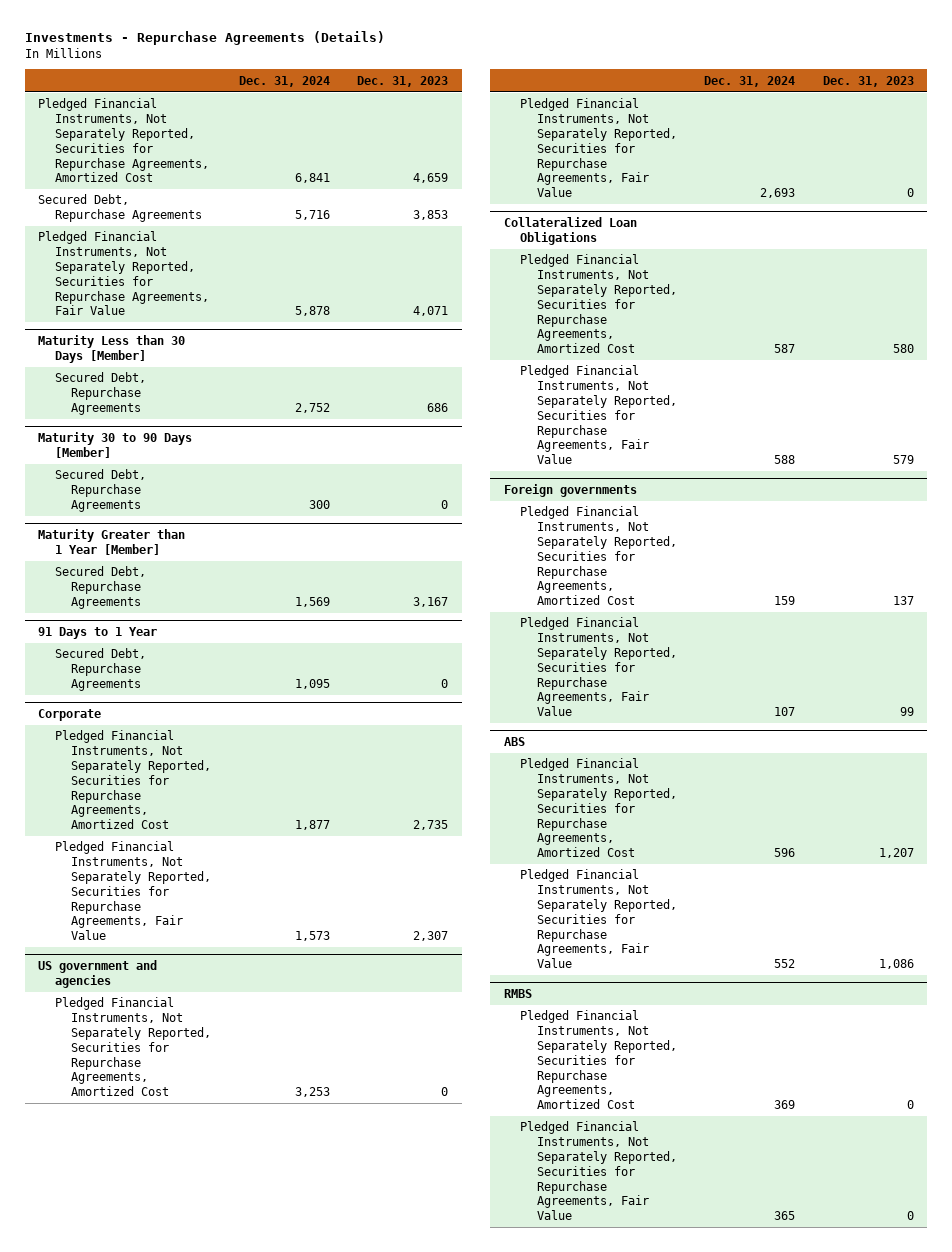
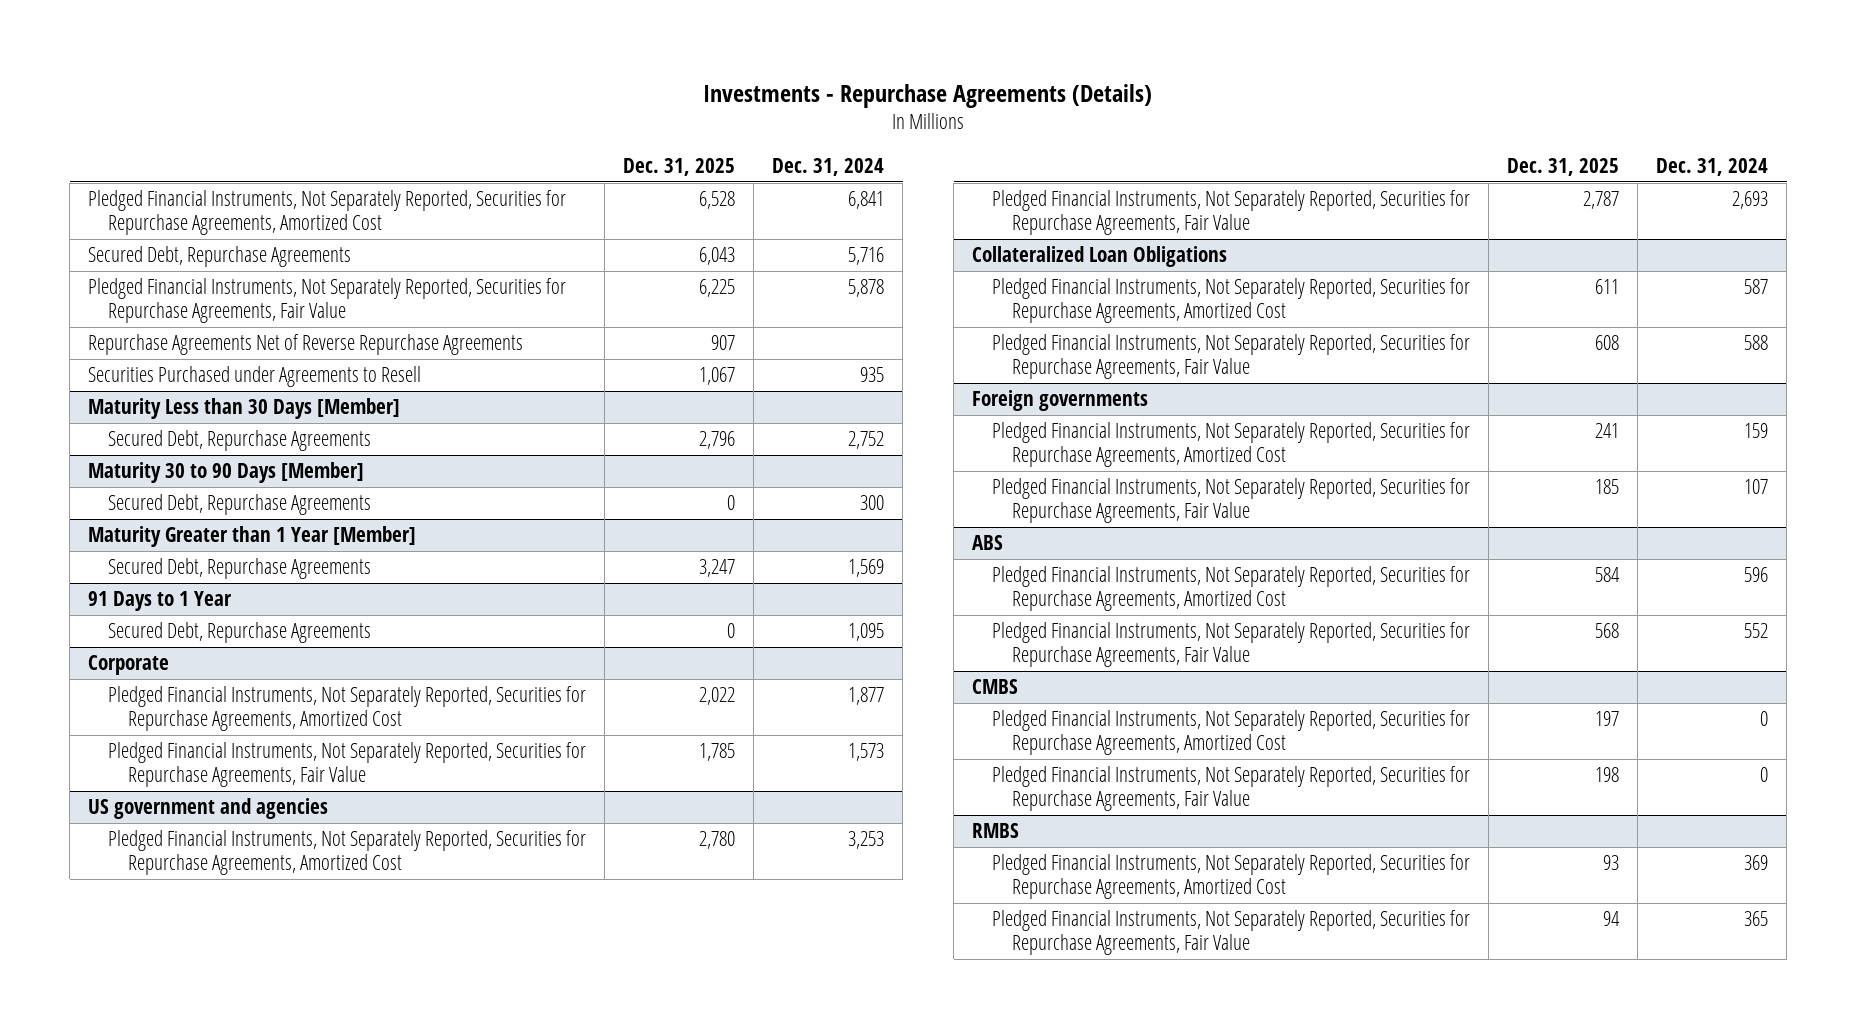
- | Dec. 31, 2024 | Dec. 31, 2023
+ | Dec. 31, 2025 | Dec. 31, 2024
+ Repurchase Agreements Net of Reverse Repurchase Agreements | 907 |
+ Securities Purchased under Agreements to Resell | 1,067 | 935
+ CMBS
+ Pledged Financial Instruments, Not Separately Reported, Securities for Repurchase Agreements, Amortized Cost | 197 | 0
+ Pledged Financial Instruments, Not Separately Reported, Securities for Repurchase Agreements, Fair Value | 198 | 0

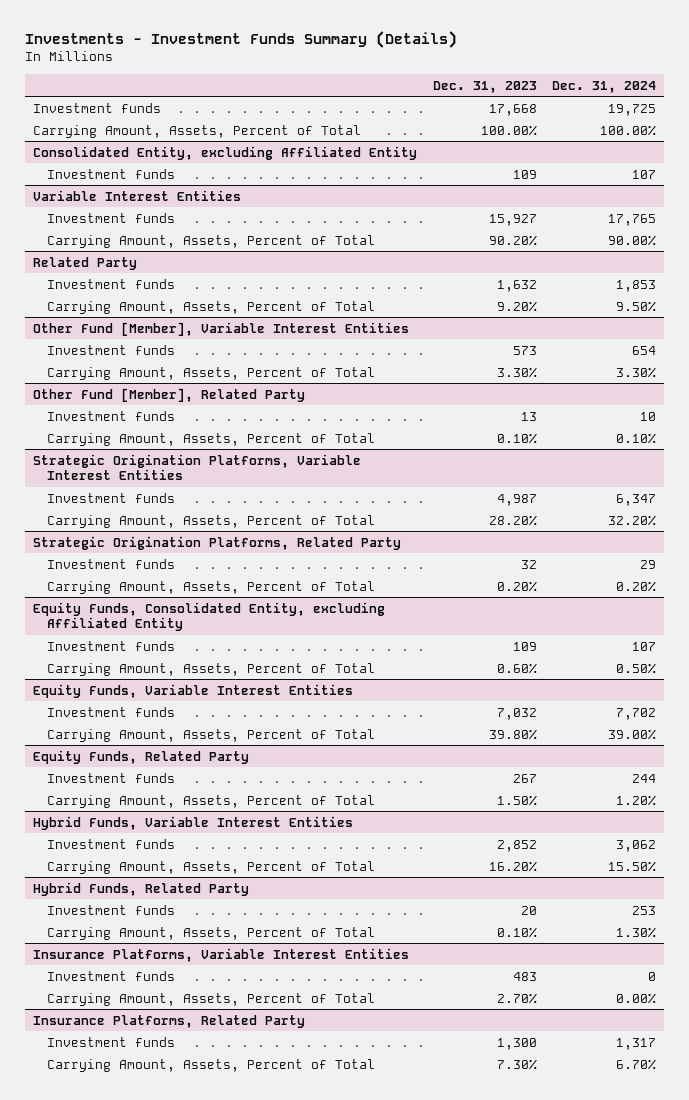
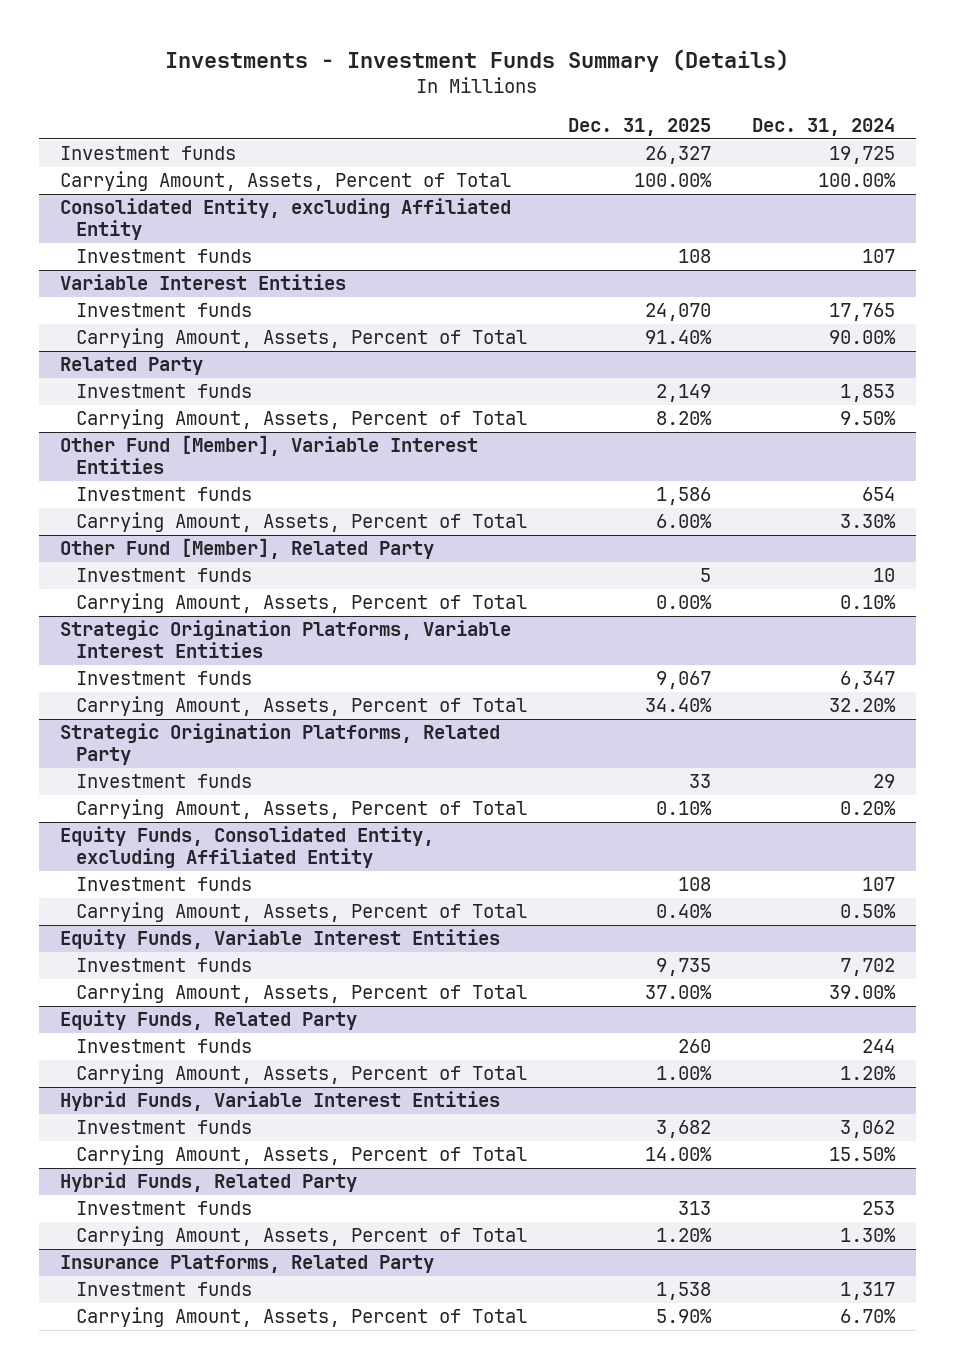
- | Dec. 31, 2023 | Dec. 31, 2024
+ | Dec. 31, 2025 | Dec. 31, 2024
- Insurance Platforms, Variable Interest Entities
- Investment funds | 483 | 0
- Carrying Amount, Assets, Percent of Total | 2.70% | 0.00%

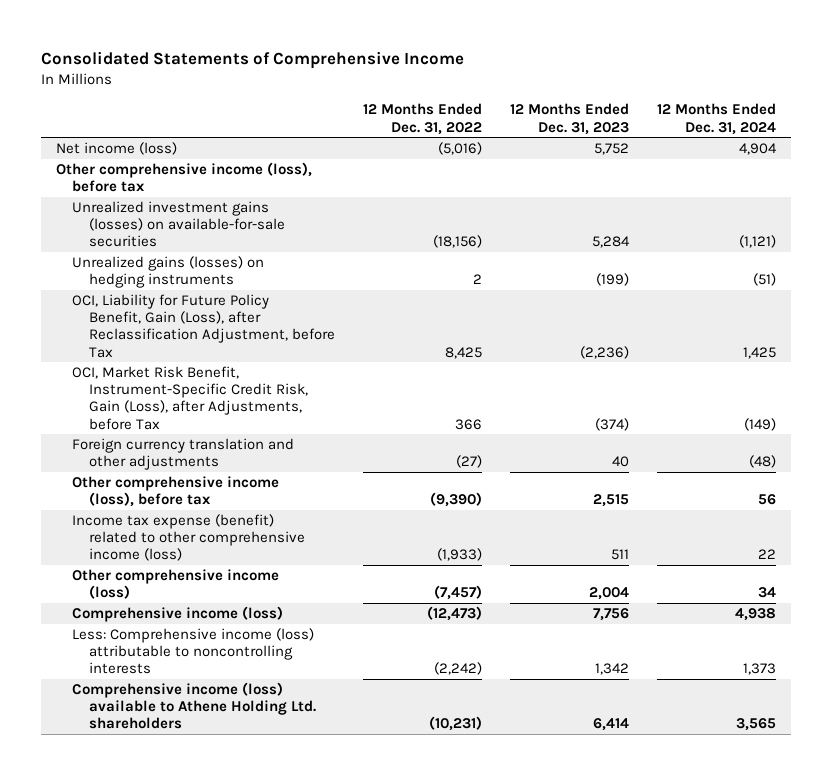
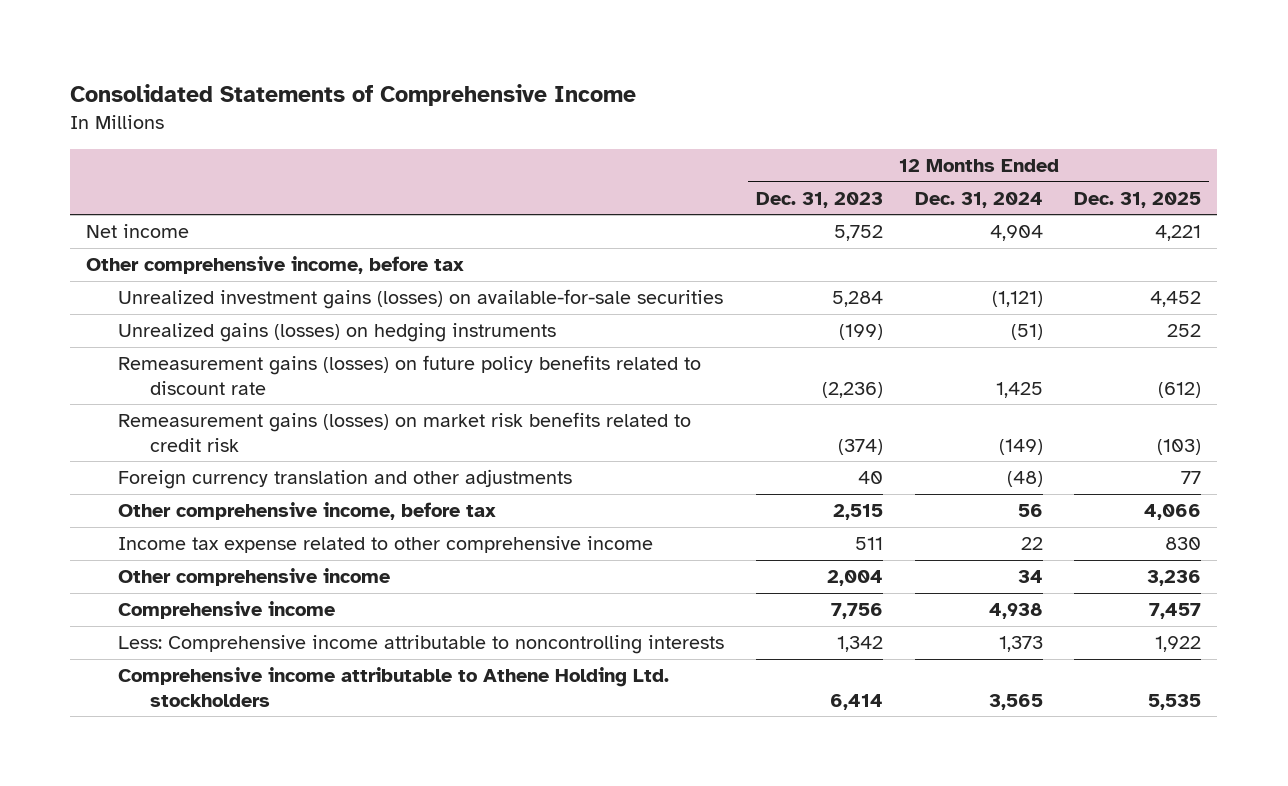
- | 12 Months Ended Dec. 31, 2022 | 12 Months Ended Dec. 31, 2023 | 12 Months Ended Dec. 31, 2024
+ | 12 Months Ended Dec. 31, 2023 | 12 Months Ended Dec. 31, 2024 | 12 Months Ended Dec. 31, 2025
- Net income (loss) | (5,016) | 5,752 | 4,904
- Other comprehensive income (loss), before tax
+ Net income | 5,752 | 4,904 | 4,221
+ Other comprehensive income, before tax
- OCI, Liability for Future Policy Benefit, Gain (Loss), after Reclassification Adjustment, before Tax | 8,425 | (2,236) | 1,425
- OCI, Market Risk Benefit, Instrument-Specific Credit Risk, Gain (Loss), after Adjustments, before Tax | 366 | (374) | (149)
+ Remeasurement gains (losses) on future policy benefits related to discount rate | (2,236) | 1,425 | (612)
+ Remeasurement gains (losses) on market risk benefits related to credit risk | (374) | (149) | (103)
- Other comprehensive income (loss), before tax | (9,390) | 2,515 | 56
- Income tax expense (benefit) related to other comprehensive income (loss) | (1,933) | 511 | 22
- Other comprehensive income (loss) | (7,457) | 2,004 | 34
- Comprehensive income (loss) | (12,473) | 7,756 | 4,938
- Less: Comprehensive income (loss) attributable to noncontrolling interests | (2,242) | 1,342 | 1,373
- Comprehensive income (loss) available to Athene Holding Ltd. shareholders | (10,231) | 6,414 | 3,565
+ Other comprehensive income, before tax | 2,515 | 56 | 4,066
+ Income tax expense related to other comprehensive income | 511 | 22 | 830
+ Other comprehensive income | 2,004 | 34 | 3,236
+ Comprehensive income | 7,756 | 4,938 | 7,457
+ Less: Comprehensive income attributable to noncontrolling interests | 1,342 | 1,373 | 1,922
+ Comprehensive income attributable to Athene Holding Ltd. stockholders | 6,414 | 3,565 | 5,535

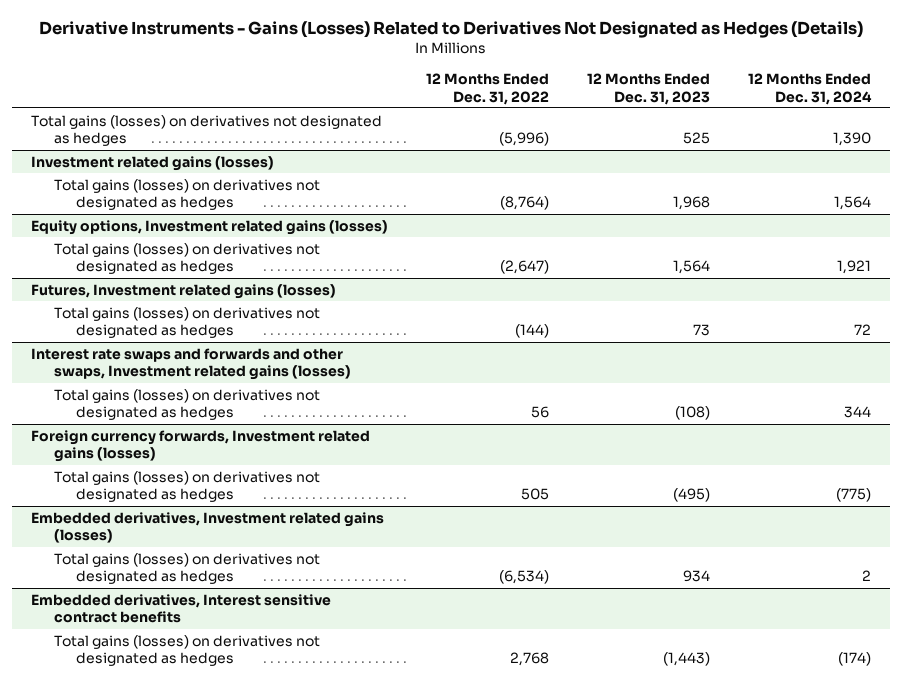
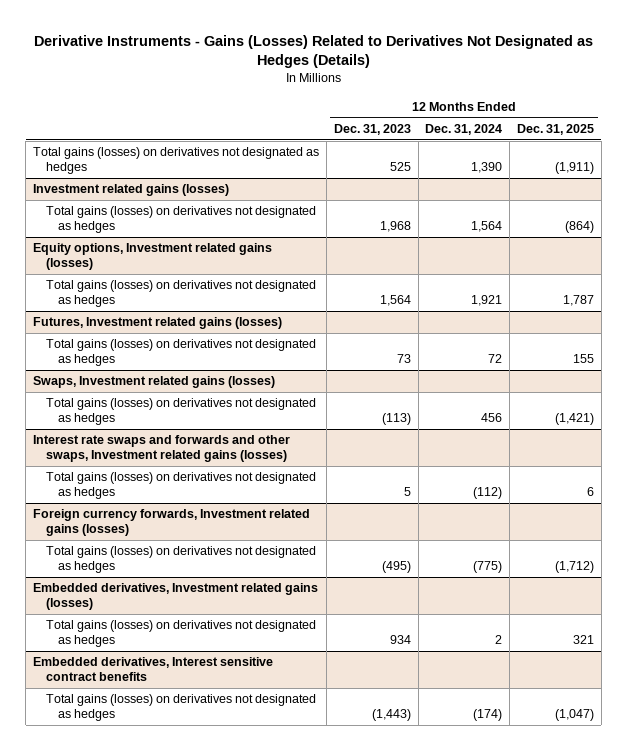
- | 12 Months Ended Dec. 31, 2022 | 12 Months Ended Dec. 31, 2023 | 12 Months Ended Dec. 31, 2024
+ | 12 Months Ended Dec. 31, 2023 | 12 Months Ended Dec. 31, 2024 | 12 Months Ended Dec. 31, 2025
+ Swaps, Investment related gains (losses)
+ Total gains (losses) on derivatives not designated as hedges | (113) | 456 | (1,421)
@ Interest rate swaps and forwards and other swaps, Investment related gains (losses)
- Total gains (losses) on derivatives not designated as hedges | 56 | (108) | 344
+ Total gains (losses) on derivatives not designated as hedges | 5 | (112) | 6

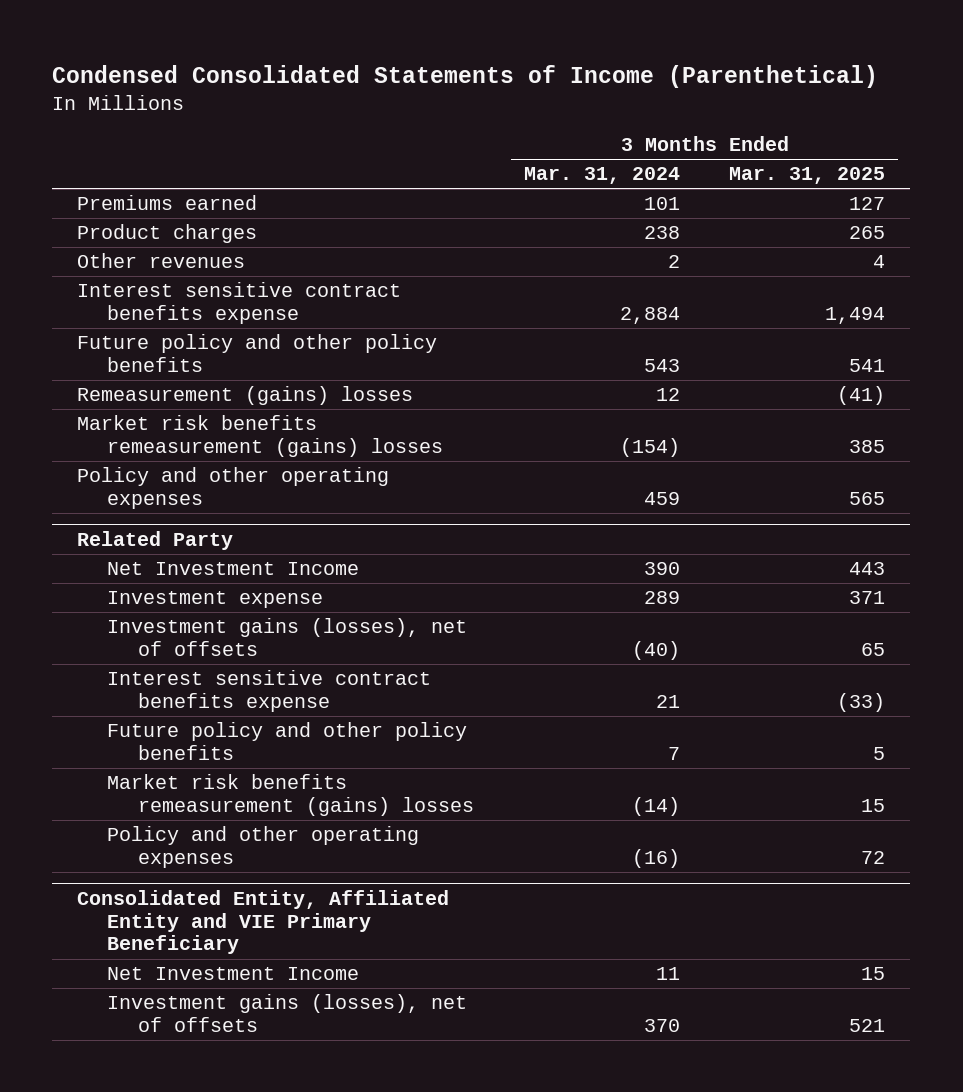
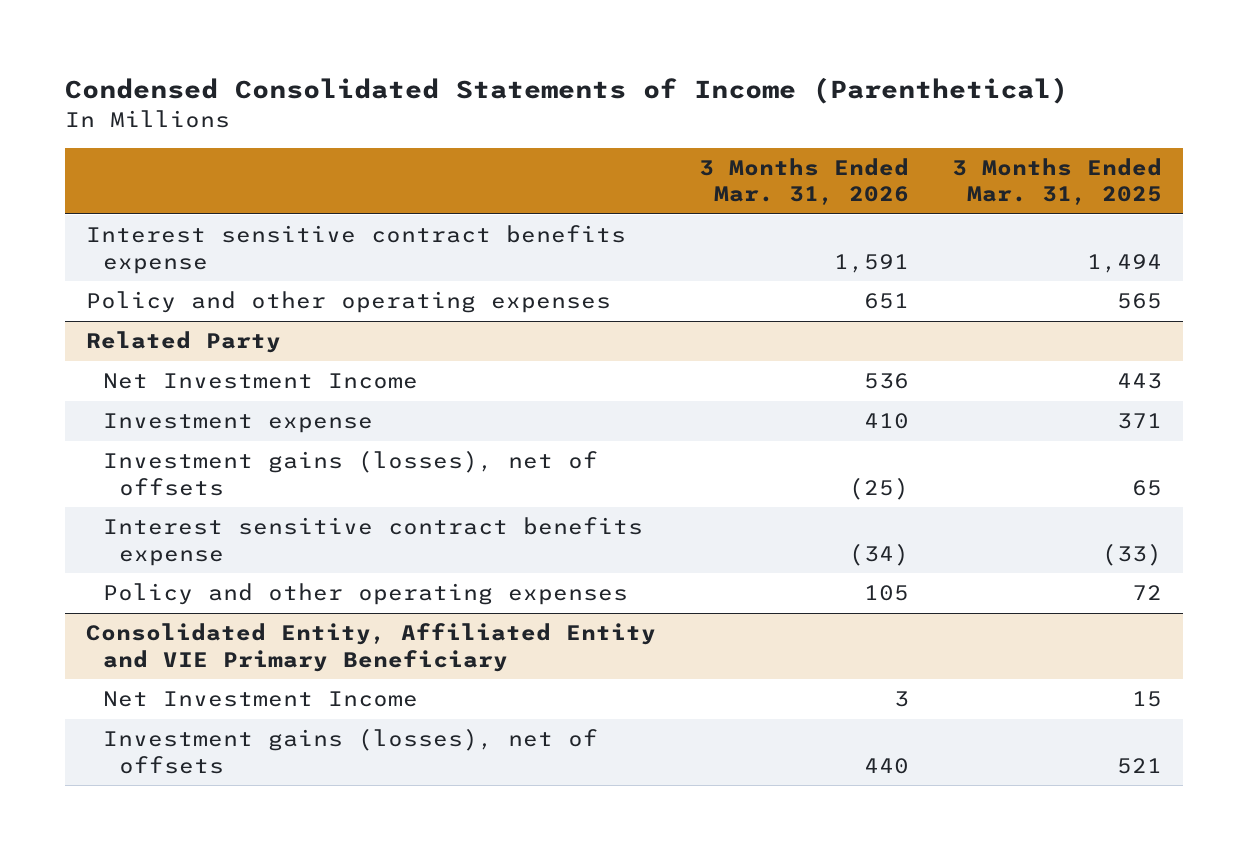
- | 3 Months Ended Mar. 31, 2024 | 3 Months Ended Mar. 31, 2025
+ | 3 Months Ended Mar. 31, 2026 | 3 Months Ended Mar. 31, 2025
- Premiums earned | 101 | 127
- Product charges | 238 | 265
- Other revenues | 2 | 4
- Future policy and other policy benefits | 543 | 541
- Remeasurement (gains) losses | 12 | (41)
- Market risk benefits remeasurement (gains) losses | (154) | 385
@ Related Party
- Future policy and other policy benefits | 7 | 5
- Market risk benefits remeasurement (gains) losses | (14) | 15

